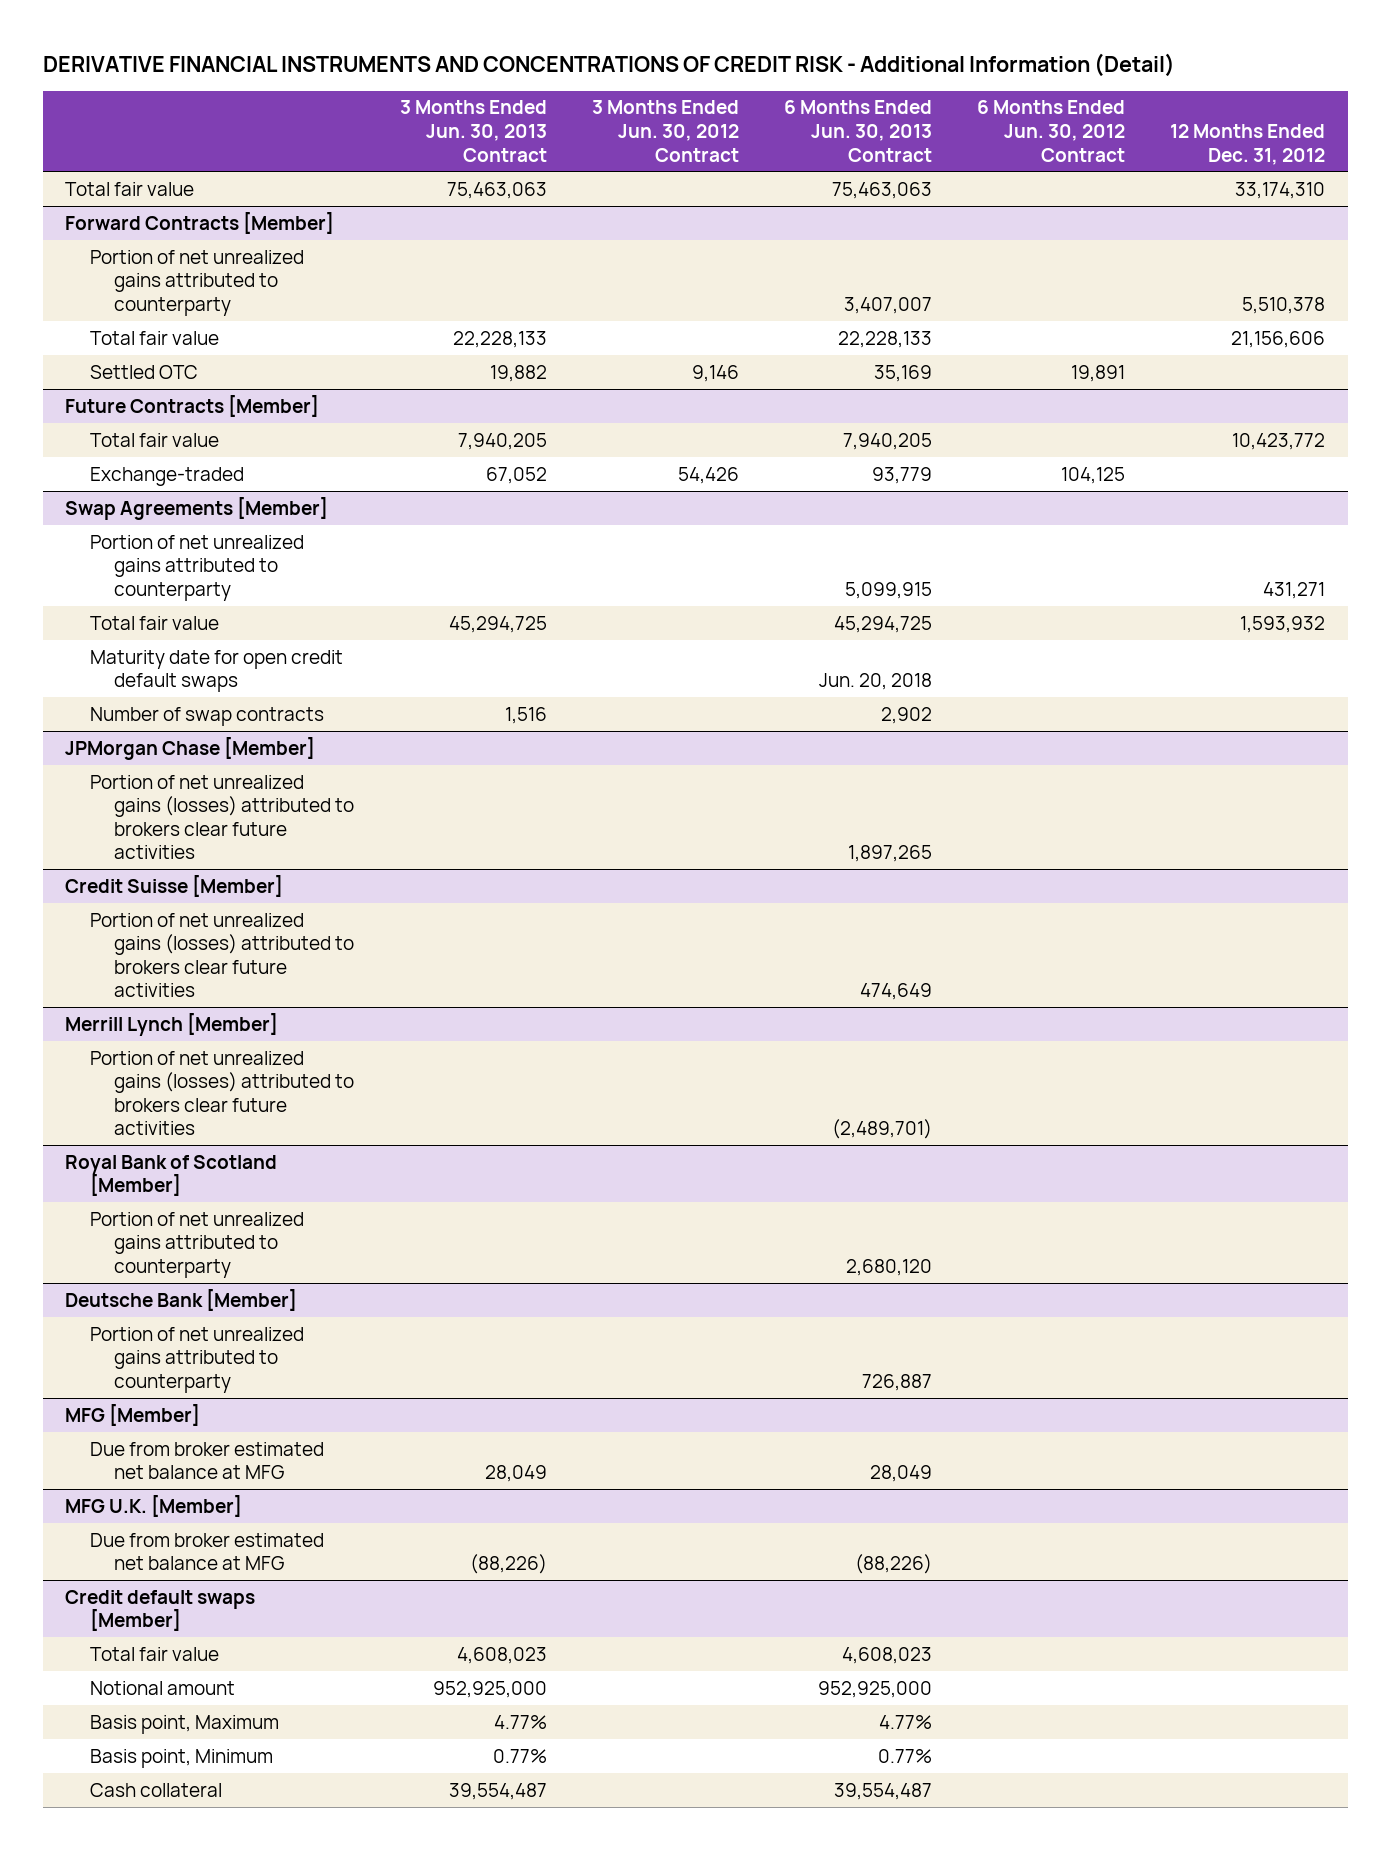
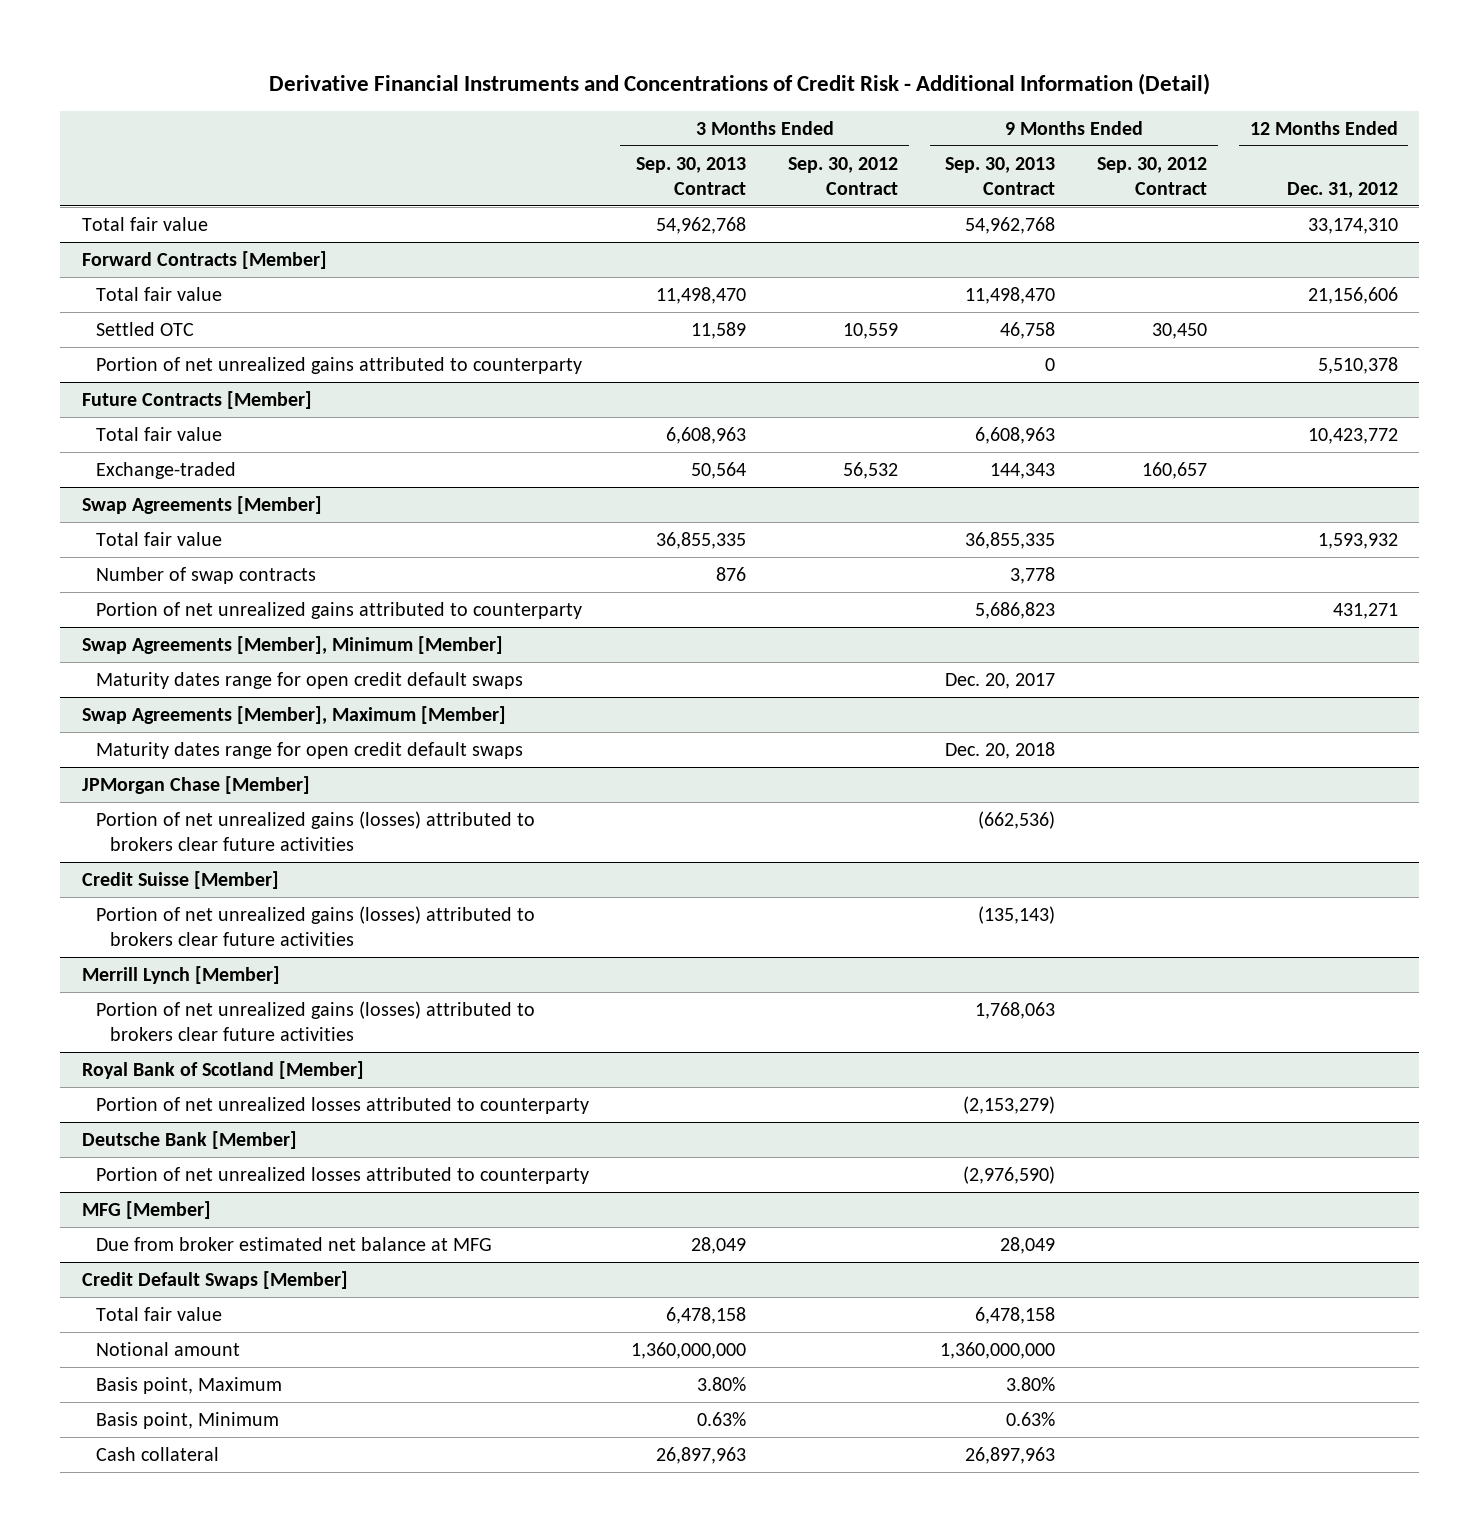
- DERIVATIVE FINANCIAL INSTRUMENTS AND CONCENTRATIONS OF CREDIT RISK - Additional Information (Detail)
+ Derivative Financial Instruments and Concentrations of Credit Risk - Additional Information (Detail)
- | 3 Months Ended Jun. 30, 2013 Contract | 3 Months Ended Jun. 30, 2012 Contract | 6 Months Ended Jun. 30, 2013 Contract | 6 Months Ended Jun. 30, 2012 Contract | 12 Months Ended Dec. 31, 2012
+ | 3 Months Ended Sep. 30, 2013 Contract | 3 Months Ended Sep. 30, 2012 Contract | 9 Months Ended Sep. 30, 2013 Contract | 9 Months Ended Sep. 30, 2012 Contract | 12 Months Ended Dec. 31, 2012
@ Forward Contracts [Member]
moved down: Portion of net unrealized gains attributed to counterparty | | | 0 | | 5,510,378
@ Swap Agreements [Member]
- Maturity date for open credit default swaps | | | Jun. 20, 2018 | |
moved down: Portion of net unrealized gains attributed to counterparty | | | 5,686,823 | | 431,271
+ Swap Agreements [Member], Minimum [Member]
+ Maturity dates range for open credit default swaps | | | Dec. 20, 2017 | |
+ Swap Agreements [Member], Maximum [Member]
+ Maturity dates range for open credit default swaps | | | Dec. 20, 2018 | |
@ Royal Bank of Scotland [Member]
- Portion of net unrealized gains attributed to counterparty | | | 2,680,120 | |
+ Portion of net unrealized losses attributed to counterparty | | | (2,153,279) | |
@ Deutsche Bank [Member]
- Portion of net unrealized gains attributed to counterparty | | | 726,887 | |
+ Portion of net unrealized losses attributed to counterparty | | | (2,976,590) | |
- MFG U.K. [Member]
- Due from broker estimated net balance at MFG | (88,226) | | (88,226) | |
- Credit default swaps [Member]
+ Credit Default Swaps [Member]

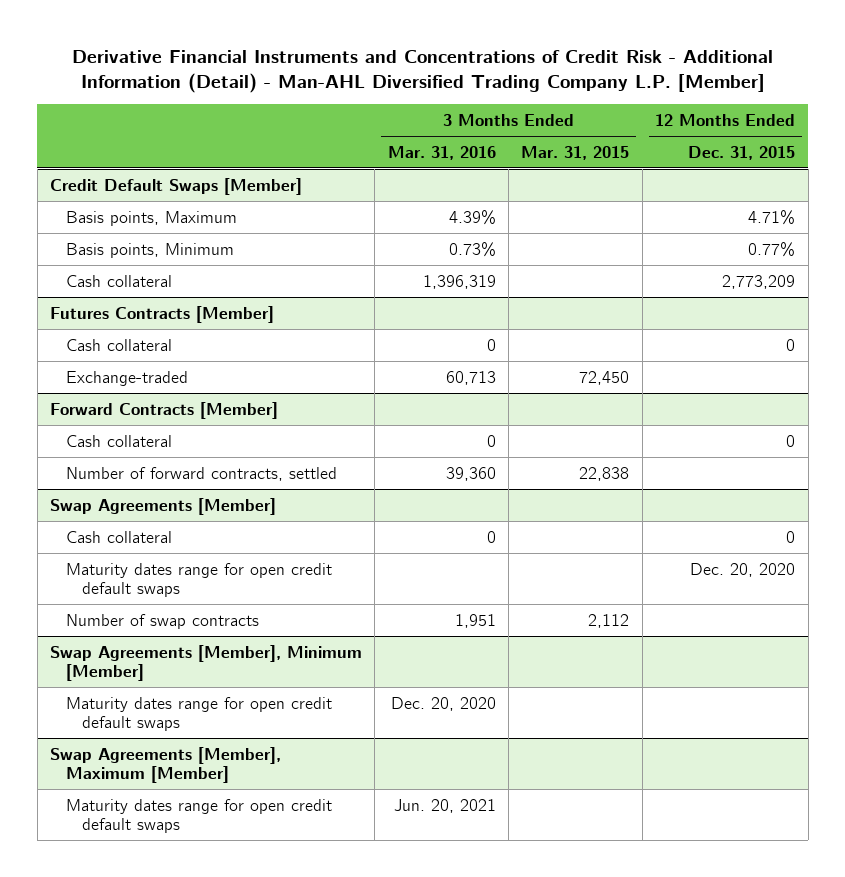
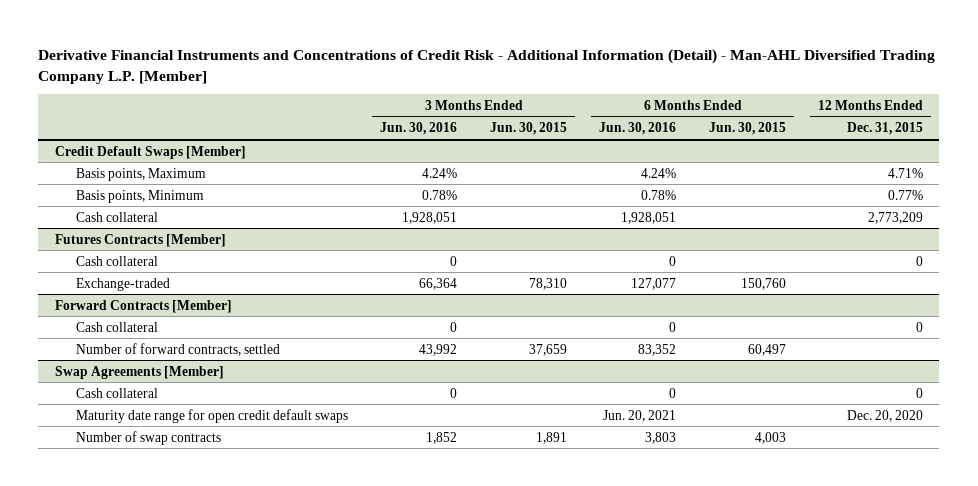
- | 3 Months Ended Mar. 31, 2016 | 3 Months Ended Mar. 31, 2015 | 12 Months Ended Dec. 31, 2015
+ | 3 Months Ended Jun. 30, 2016 | 3 Months Ended Jun. 30, 2015 | 6 Months Ended Jun. 30, 2016 | 6 Months Ended Jun. 30, 2015 | 12 Months Ended Dec. 31, 2015
@ Swap Agreements [Member]
- Maturity dates range for open credit default swaps | | | Dec. 20, 2020
+ Maturity date range for open credit default swaps | | | Jun. 20, 2021 | | Dec. 20, 2020
- Swap Agreements [Member], Minimum [Member]
- Maturity dates range for open credit default swaps | Dec. 20, 2020 | |
- Swap Agreements [Member], Maximum [Member]
- Maturity dates range for open credit default swaps | Jun. 20, 2021 | |

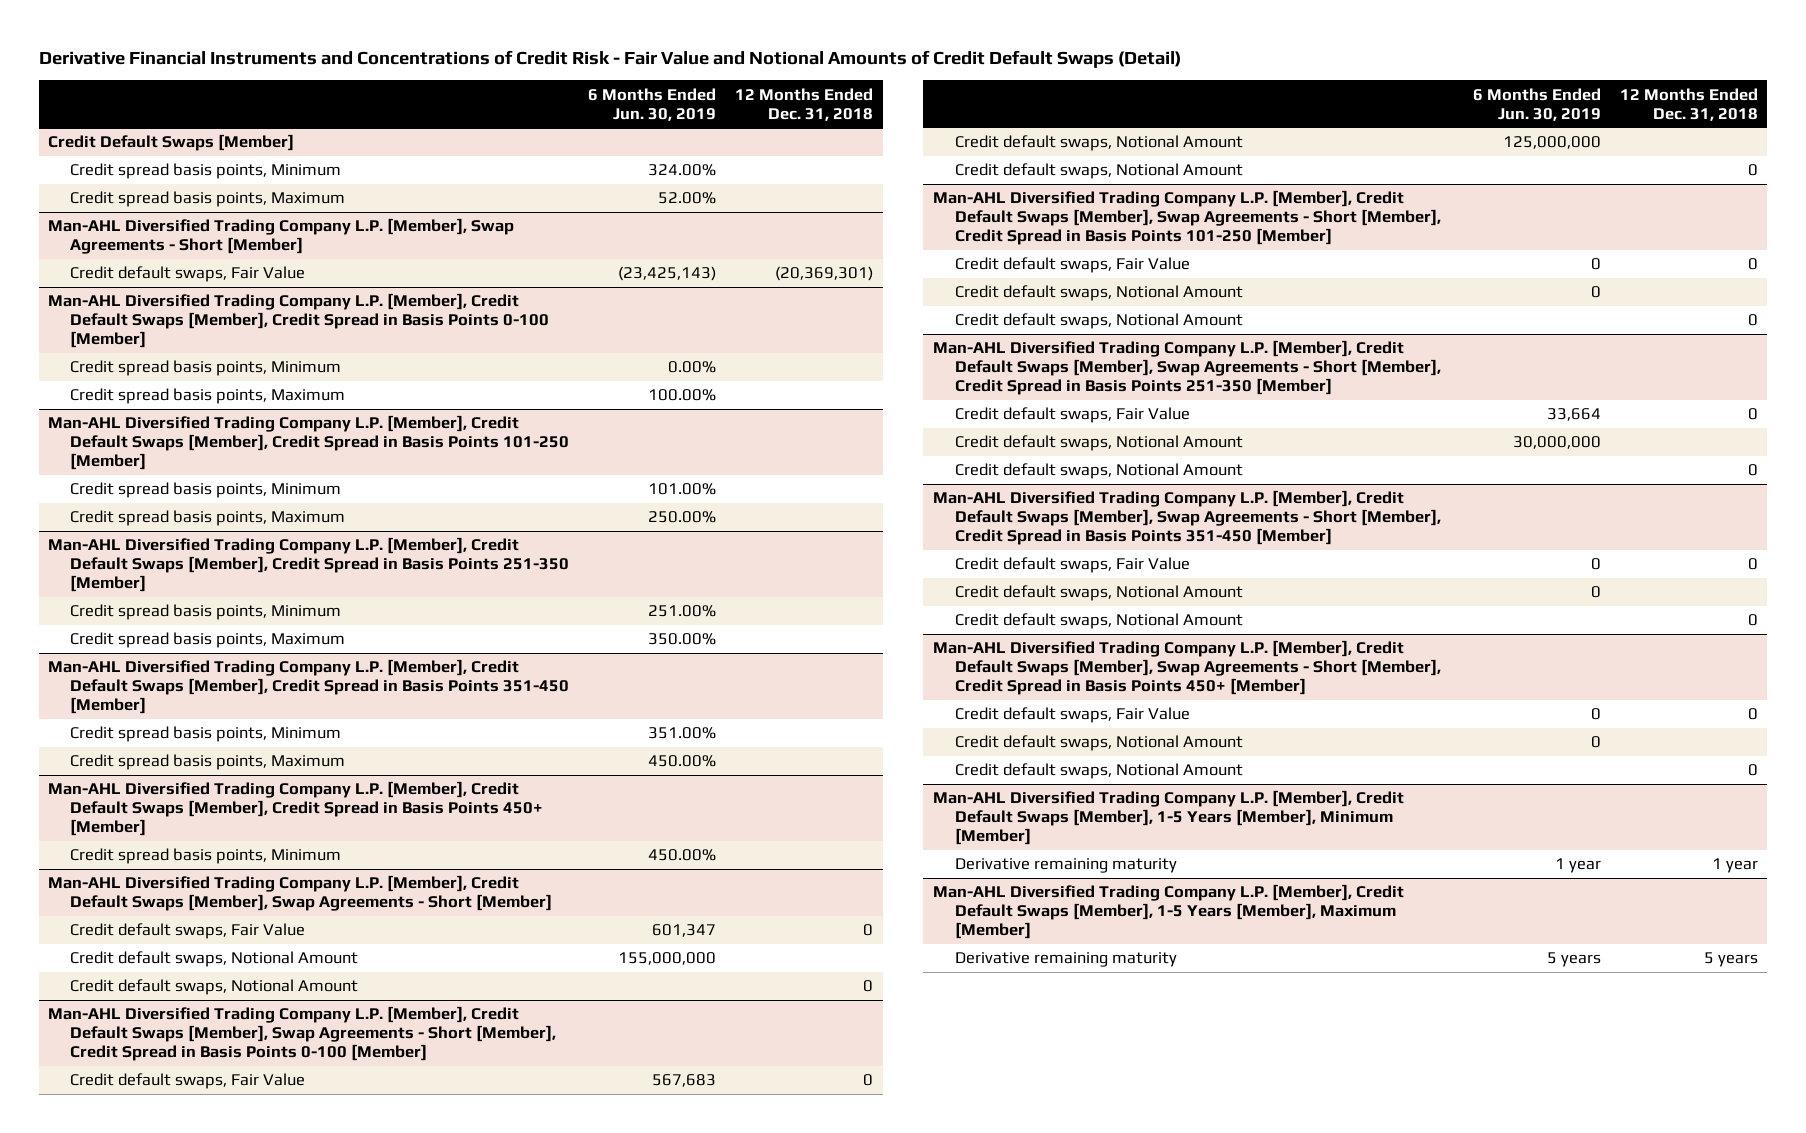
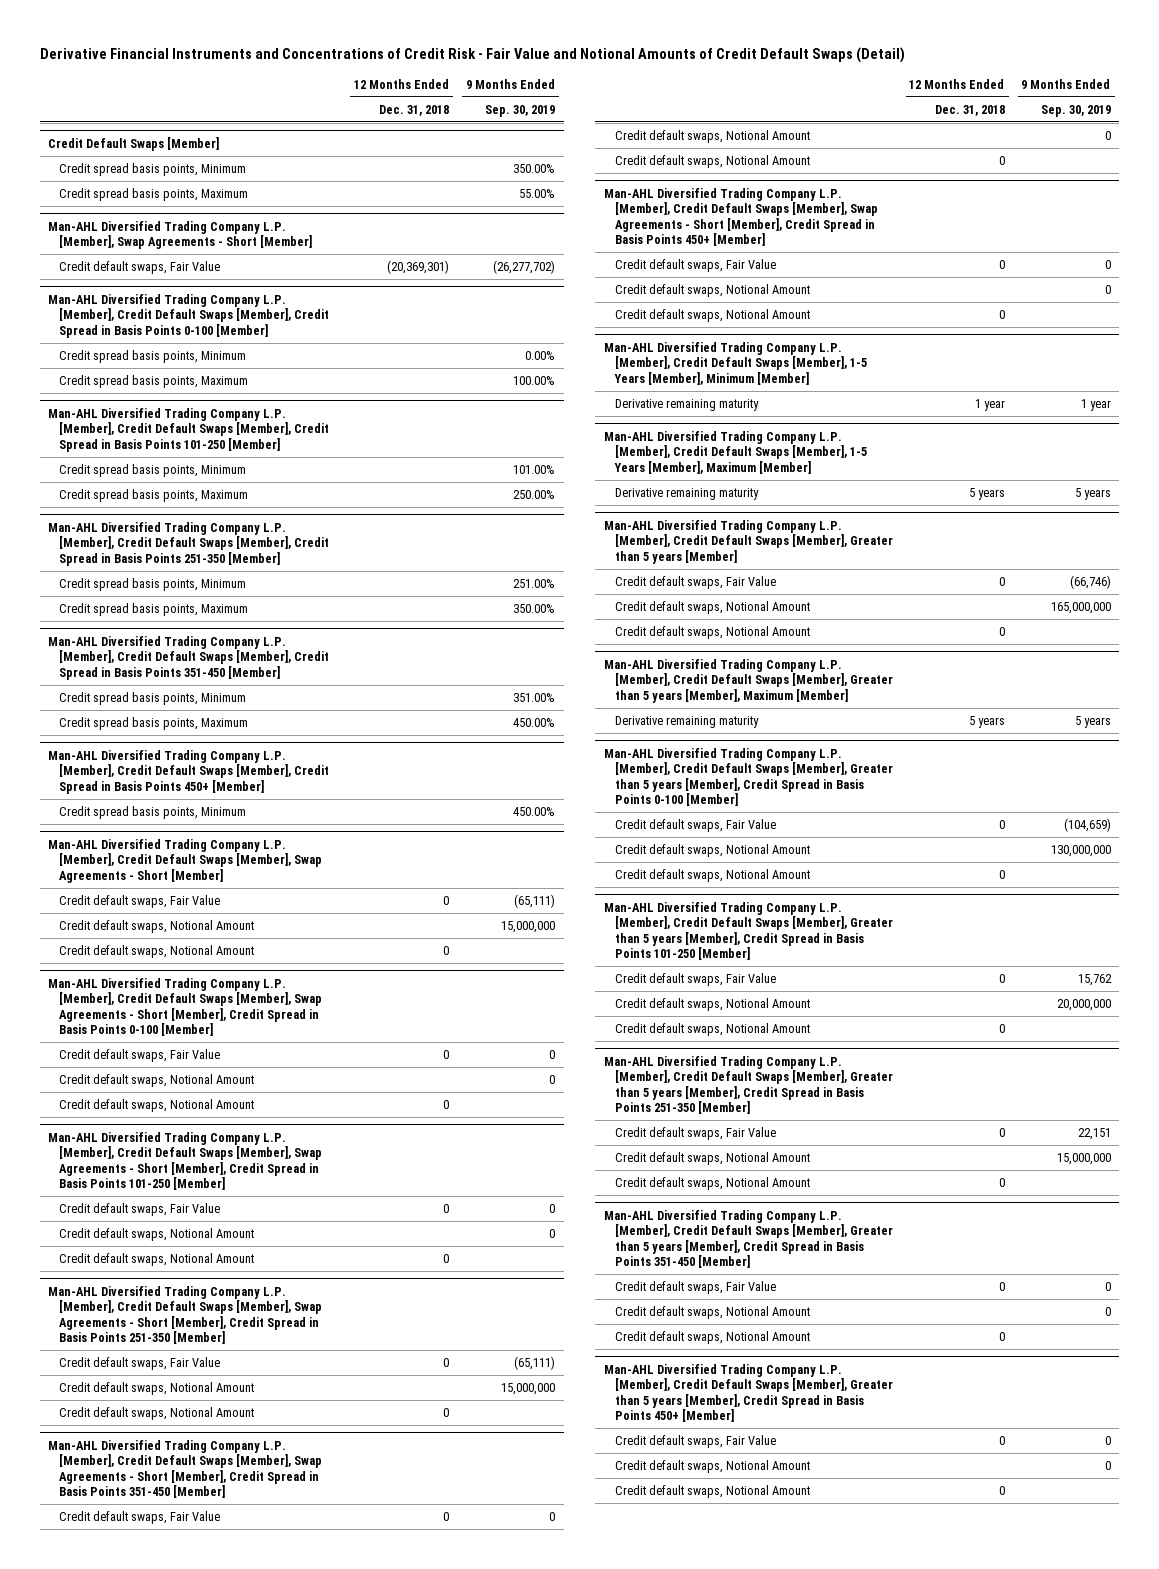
- | 6 Months Ended Jun. 30, 2019 | 12 Months Ended Dec. 31, 2018
+ | 12 Months Ended Dec. 31, 2018 | 9 Months Ended Sep. 30, 2019
+ Man-AHL Diversified Trading Company L.P. [Member], Credit Default Swaps [Member], Greater than 5 years [Member]
+ Credit default swaps, Fair Value | 0 | (66,746)
+ Credit default swaps, Notional Amount | | 165,000,000
+ Credit default swaps, Notional Amount | 0 |
+ Man-AHL Diversified Trading Company L.P. [Member], Credit Default Swaps [Member], Greater than 5 years [Member], Maximum [Member]
+ Derivative remaining maturity | 5 years | 5 years
+ Man-AHL Diversified Trading Company L.P. [Member], Credit Default Swaps [Member], Greater than 5 years [Member], Credit Spread in Basis Points 0-100 [Member]
+ Credit default swaps, Fair Value | 0 | (104,659)
+ Credit default swaps, Notional Amount | | 130,000,000
+ Credit default swaps, Notional Amount | 0 |
+ Man-AHL Diversified Trading Company L.P. [Member], Credit Default Swaps [Member], Greater than 5 years [Member], Credit Spread in Basis Points 101-250 [Member]
+ Credit default swaps, Fair Value | 0 | 15,762
+ Credit default swaps, Notional Amount | | 20,000,000
+ Credit default swaps, Notional Amount | 0 |
+ Man-AHL Diversified Trading Company L.P. [Member], Credit Default Swaps [Member], Greater than 5 years [Member], Credit Spread in Basis Points 251-350 [Member]
+ Credit default swaps, Fair Value | 0 | 22,151
+ Credit default swaps, Notional Amount | | 15,000,000
+ Credit default swaps, Notional Amount | 0 |
+ Man-AHL Diversified Trading Company L.P. [Member], Credit Default Swaps [Member], Greater than 5 years [Member], Credit Spread in Basis Points 351-450 [Member]
+ Credit default swaps, Fair Value | 0 | 0
+ Credit default swaps, Notional Amount | | 0
+ Credit default swaps, Notional Amount | 0 |
+ Man-AHL Diversified Trading Company L.P. [Member], Credit Default Swaps [Member], Greater than 5 years [Member], Credit Spread in Basis Points 450+ [Member]
+ Credit default swaps, Fair Value | 0 | 0
+ Credit default swaps, Notional Amount | | 0
+ Credit default swaps, Notional Amount | 0 |

